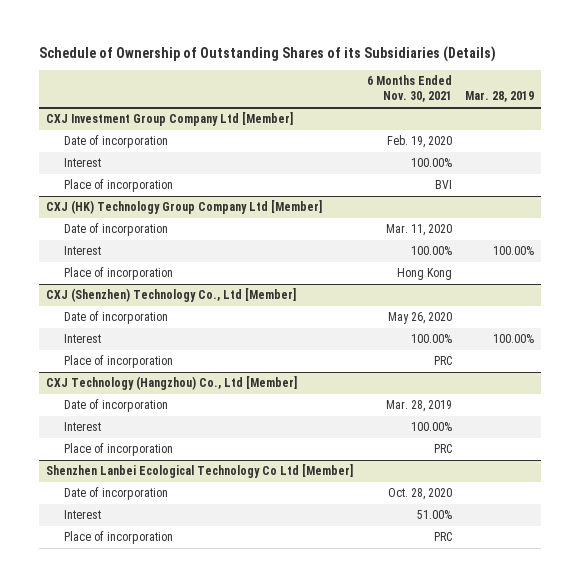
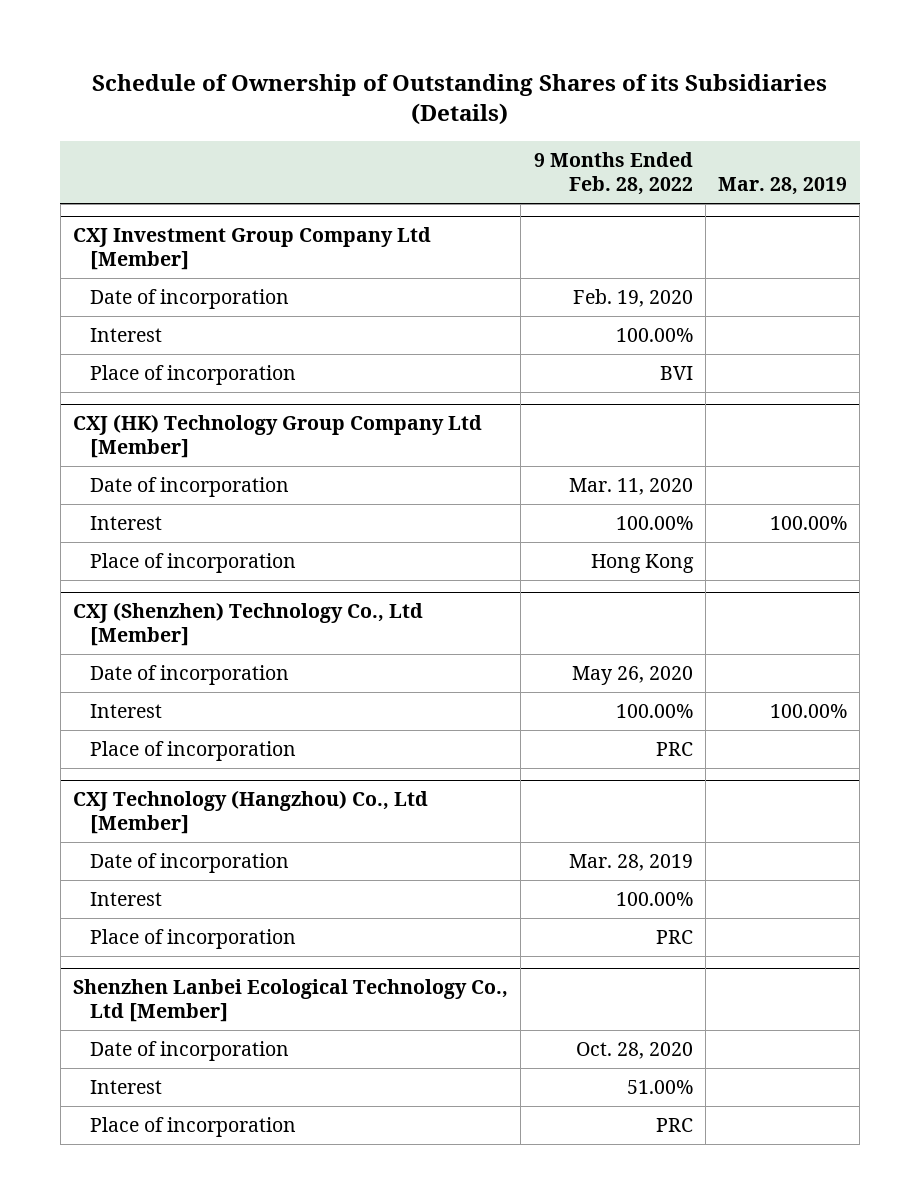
- | 6 Months Ended Nov. 30, 2021 | Mar. 28, 2019
+ | 9 Months Ended Feb. 28, 2022 | Mar. 28, 2019
- Shenzhen Lanbei Ecological Technology Co Ltd [Member]
+ Shenzhen Lanbei Ecological Technology Co., Ltd [Member]

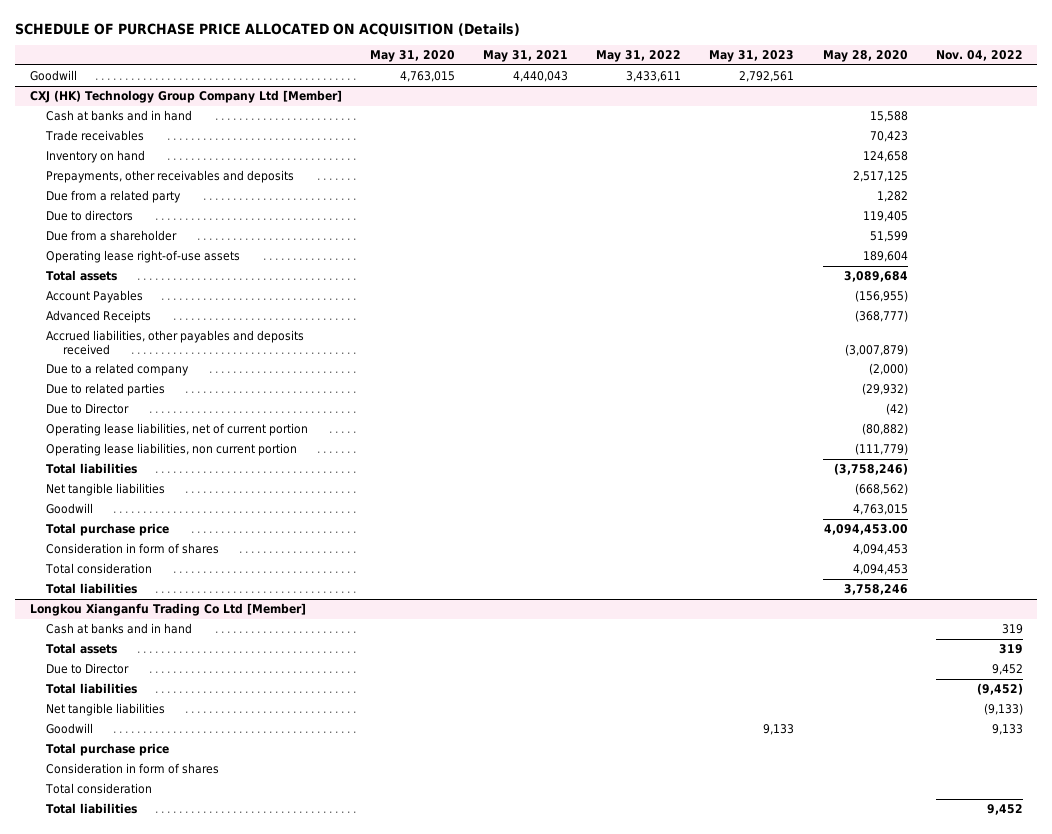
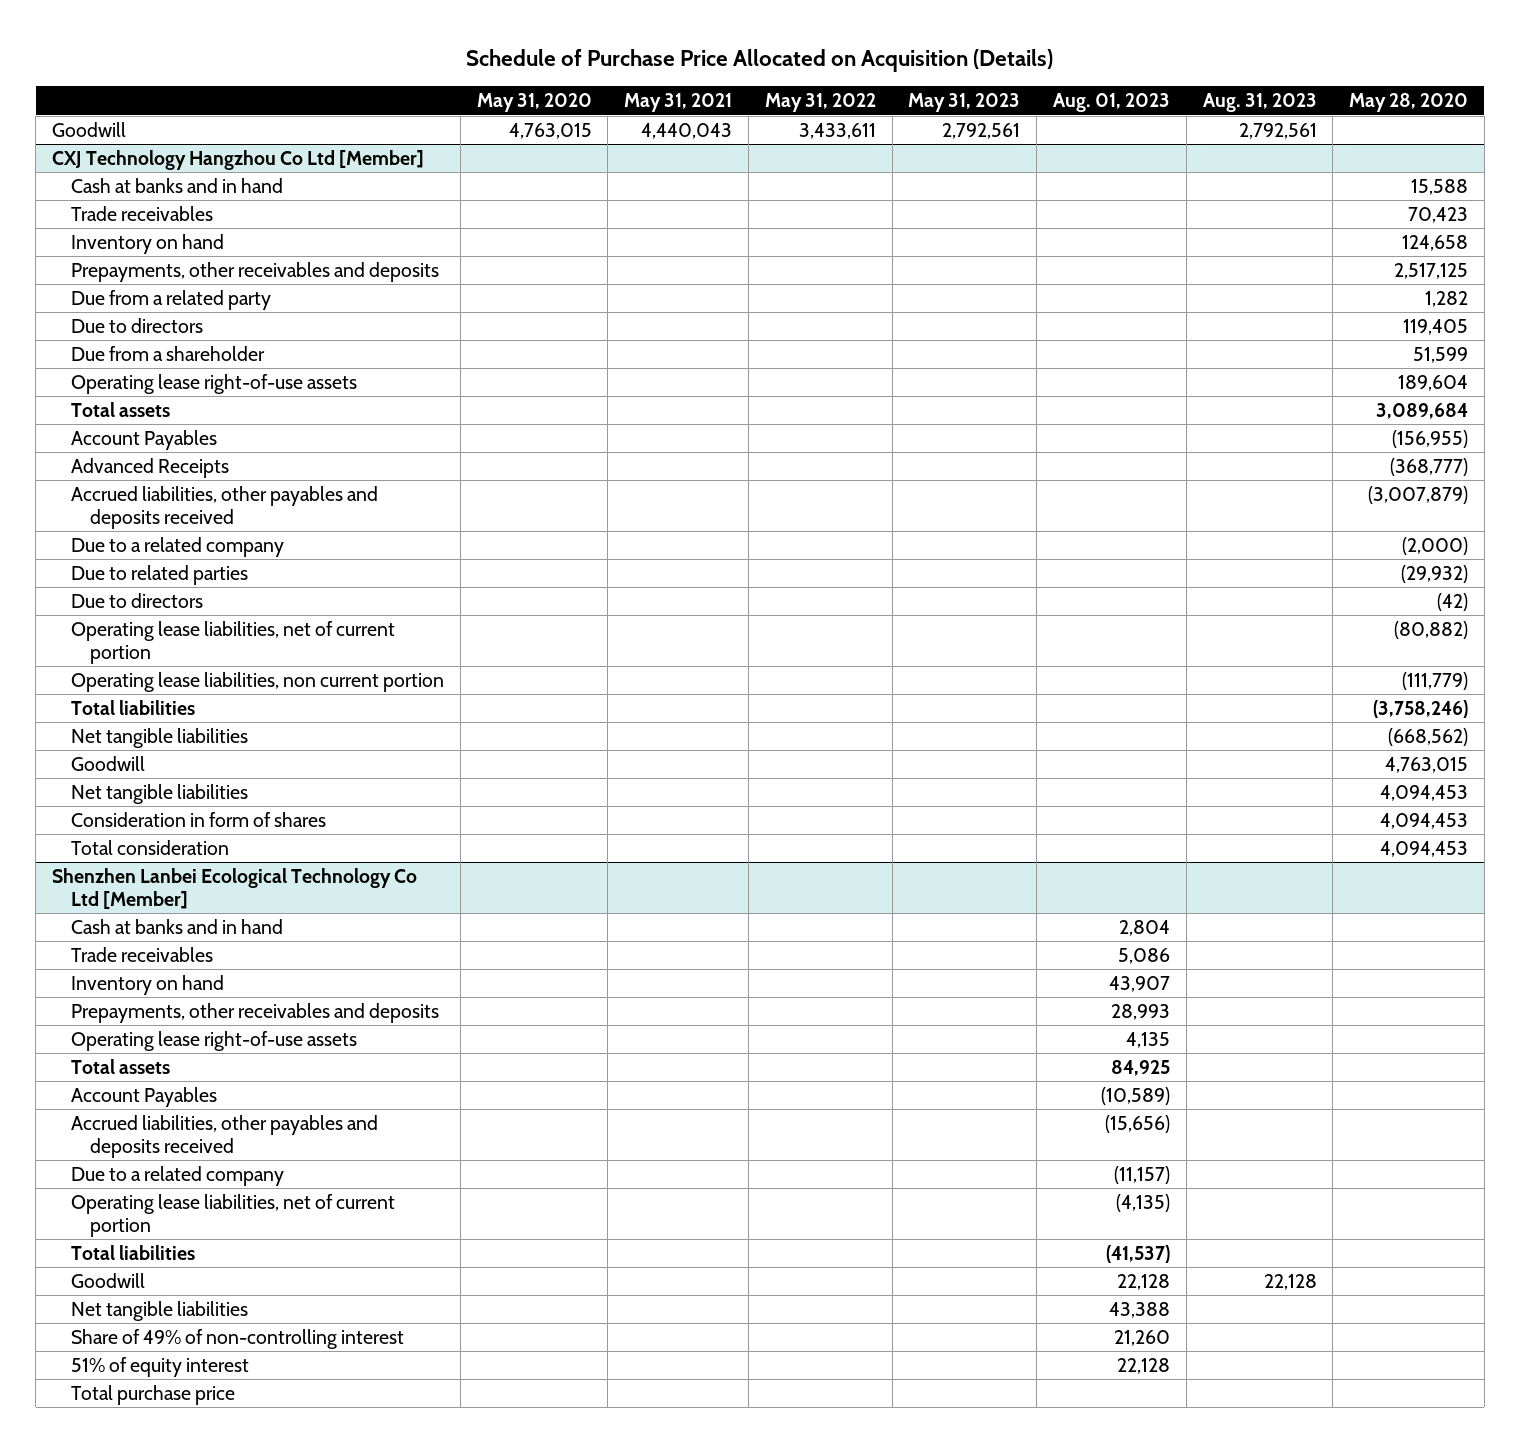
- SCHEDULE OF PURCHASE PRICE ALLOCATED ON ACQUISITION (Details)
+ Schedule of Purchase Price Allocated on Acquisition (Details)
- | May 31, 2020 | May 31, 2021 | May 31, 2022 | May 31, 2023 | May 28, 2020 | Nov. 04, 2022
+ | May 31, 2020 | May 31, 2021 | May 31, 2022 | May 31, 2023 | Aug. 01, 2023 | Aug. 31, 2023 | May 28, 2020
- CXJ (HK) Technology Group Company Ltd [Member]
+ CXJ Technology Hangzhou Co Ltd [Member]
- Due to Director | | | | | (42) |
+ Due to directors | | | | | | | (42)
- Total purchase price | | | | | 4,094,453.00 |
+ Net tangible liabilities | | | | | | | 4,094,453
- Total liabilities | | | | | 3,758,246 |
- Longkou Xianganfu Trading Co Ltd [Member]
- Cash at banks and in hand | | | | | | 319
- Total assets | | | | | | 319
- Due to Director | | | | | | 9,452
- Total liabilities | | | | | | (9,452)
- Net tangible liabilities | | | | | | (9,133)
- Goodwill | | | | 9,133 | | 9,133
- Total purchase price
- Consideration in form of shares
- Total consideration
- Total liabilities | | | | | | 9,452
+ Shenzhen Lanbei Ecological Technology Co Ltd [Member]
+ Cash at banks and in hand | | | | | 2,804 | |
+ Trade receivables | | | | | 5,086 | |
+ Inventory on hand | | | | | 43,907 | |
+ Prepayments, other receivables and deposits | | | | | 28,993 | |
+ Operating lease right-of-use assets | | | | | 4,135 | |
+ Total assets | | | | | 84,925 | |
+ Account Payables | | | | | (10,589) | |
+ Accrued liabilities, other payables and deposits received | | | | | (15,656) | |
+ Due to a related company | | | | | (11,157) | |
+ Operating lease liabilities, net of current portion | | | | | (4,135) | |
+ Total liabilities | | | | | (41,537) | |
+ Goodwill | | | | | 22,128 | 22,128 |
+ Net tangible liabilities | | | | | 43,388 | |
+ Share of 49% of non-controlling interest | | | | | 21,260 | |
+ 51% of equity interest | | | | | 22,128 | |
+ Total purchase price

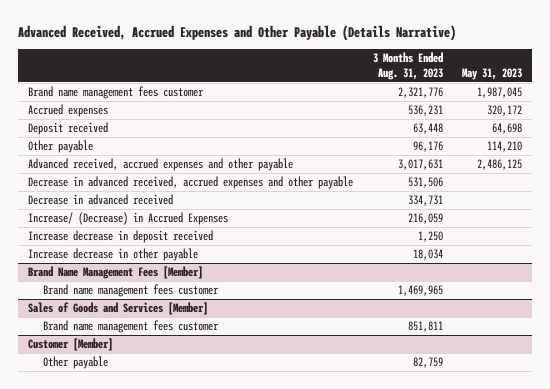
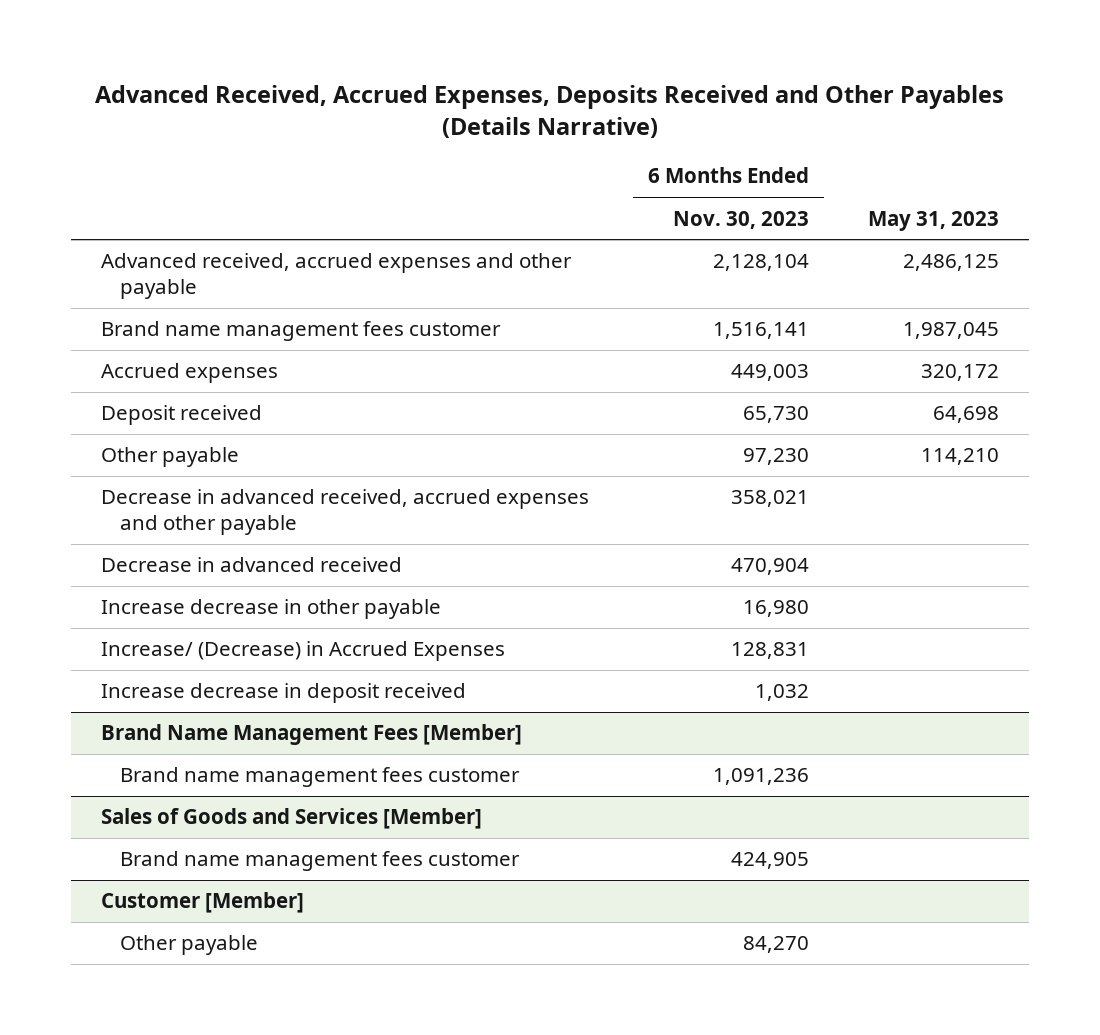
- Advanced Received, Accrued Expenses and Other Payable (Details Narrative)
+ Advanced Received, Accrued Expenses, Deposits Received and Other Payables (Details Narrative)
- | 3 Months Ended Aug. 31, 2023 | May 31, 2023
+ | 6 Months Ended Nov. 30, 2023 | May 31, 2023
moved up: Advanced received, accrued expenses and other payable | 2,128,104 | 2,486,125
moved up: Increase decrease in other payable | 16,980 |

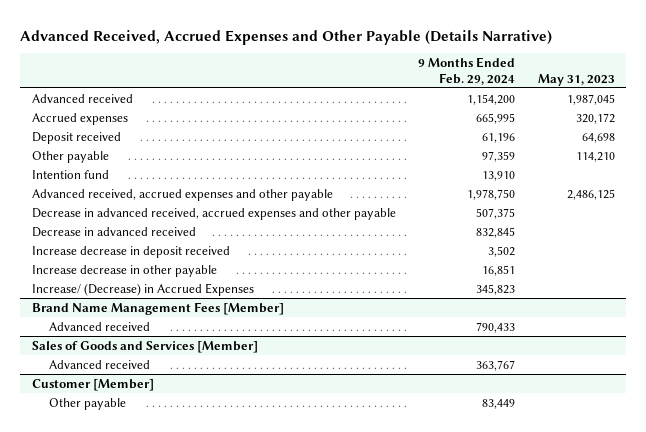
- Advanced Received, Accrued Expenses, Deposits Received and Other Payables (Details Narrative)
+ Advanced Received, Accrued Expenses and Other Payable (Details Narrative)
- | 6 Months Ended Nov. 30, 2023 | May 31, 2023
+ | 9 Months Ended Feb. 29, 2024 | May 31, 2023
- Brand name management fees customer | 1,516,141 | 1,987,045
+ Advanced received | 1,154,200 | 1,987,045
+ Intention fund | 13,910 |
moved down: Advanced received, accrued expenses and other payable | 1,978,750 | 2,486,125
moved up: Increase decrease in deposit received | 3,502 |
@ Brand Name Management Fees [Member]
- Brand name management fees customer | 1,091,236 |
+ Advanced received | 790,433 |
@ Sales of Goods and Services [Member]
- Brand name management fees customer | 424,905 |
+ Advanced received | 363,767 |

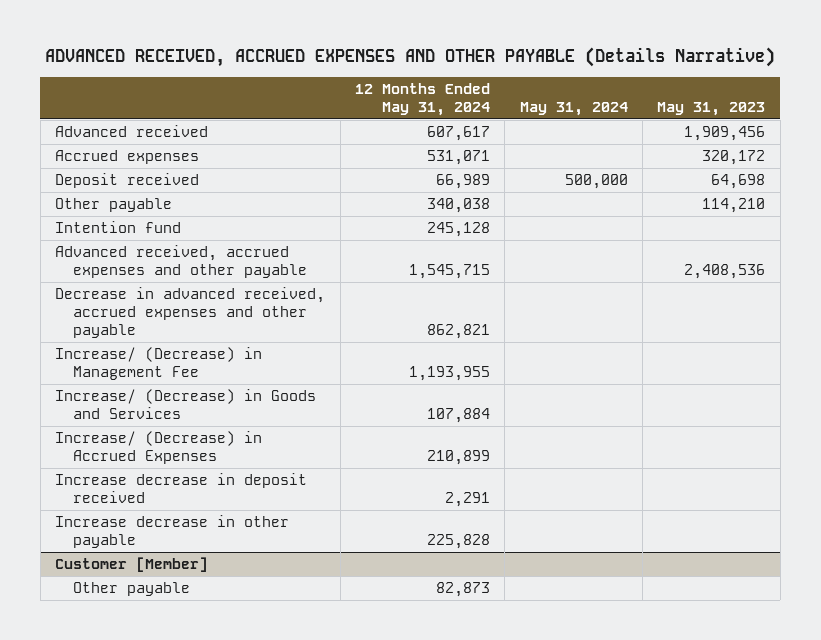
- Advanced Received, Accrued Expenses and Other Payable (Details Narrative)
+ ADVANCED RECEIVED, ACCRUED EXPENSES AND OTHER PAYABLE (Details Narrative)
- | 9 Months Ended Feb. 29, 2024 | May 31, 2023
+ | 12 Months Ended May 31, 2024 | May 31, 2024 | May 31, 2023
- Advanced received | 1,154,200 | 1,987,045
+ Advanced received | 607,617 | | 1,909,456
- Advanced received, accrued expenses and other payable | 1,978,750 | 2,486,125
+ Advanced received, accrued expenses and other payable | 1,545,715 | | 2,408,536
- Decrease in advanced received | 832,845 |
+ Increase/ (Decrease) in Management Fee | 1,193,955 | |
+ Increase/ (Decrease) in Goods and Services | 107,884 | |
moved up: Increase/ (Decrease) in Accrued Expenses | 210,899 | |
- Brand Name Management Fees [Member]
- Advanced received | 790,433 |
- Sales of Goods and Services [Member]
- Advanced received | 363,767 |

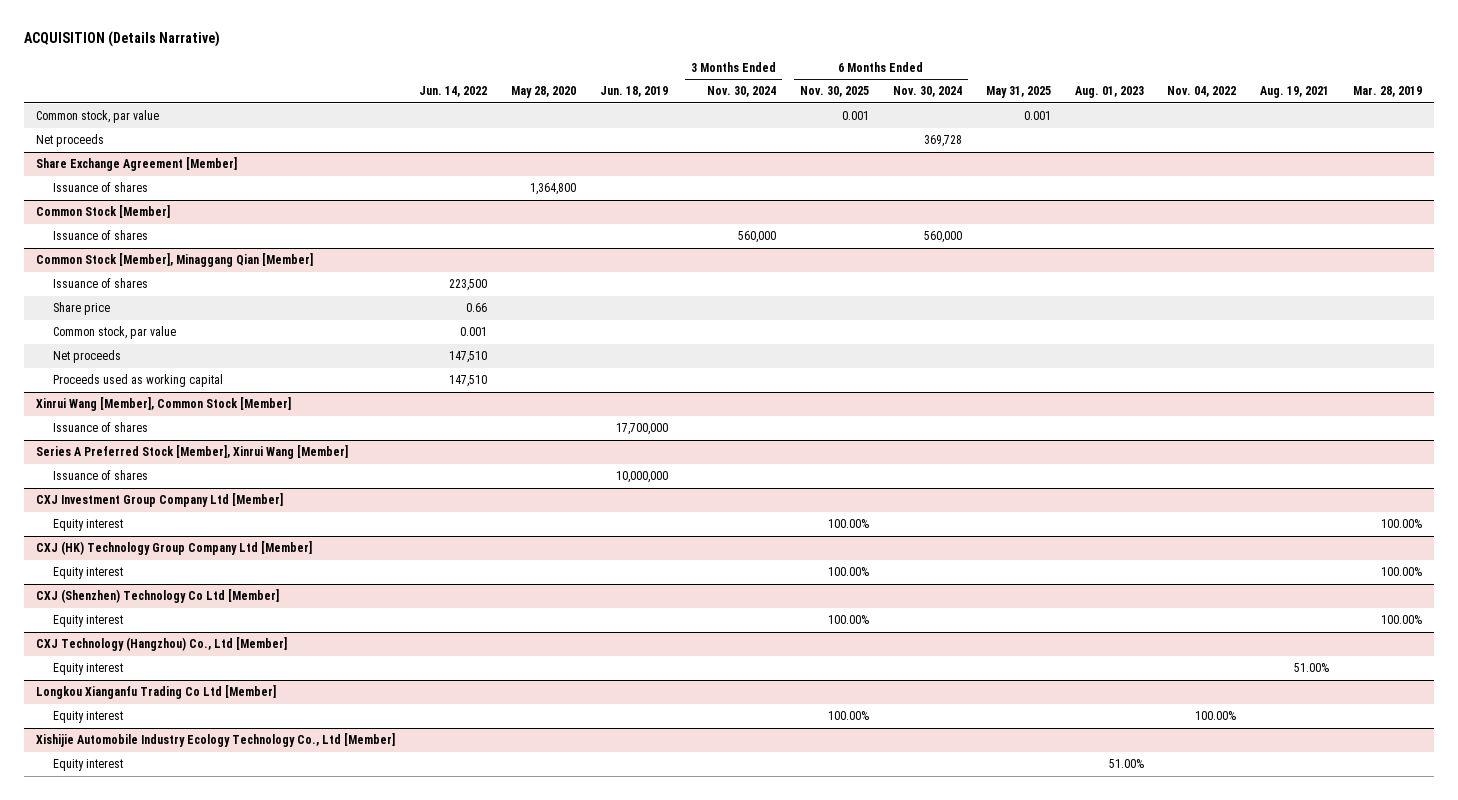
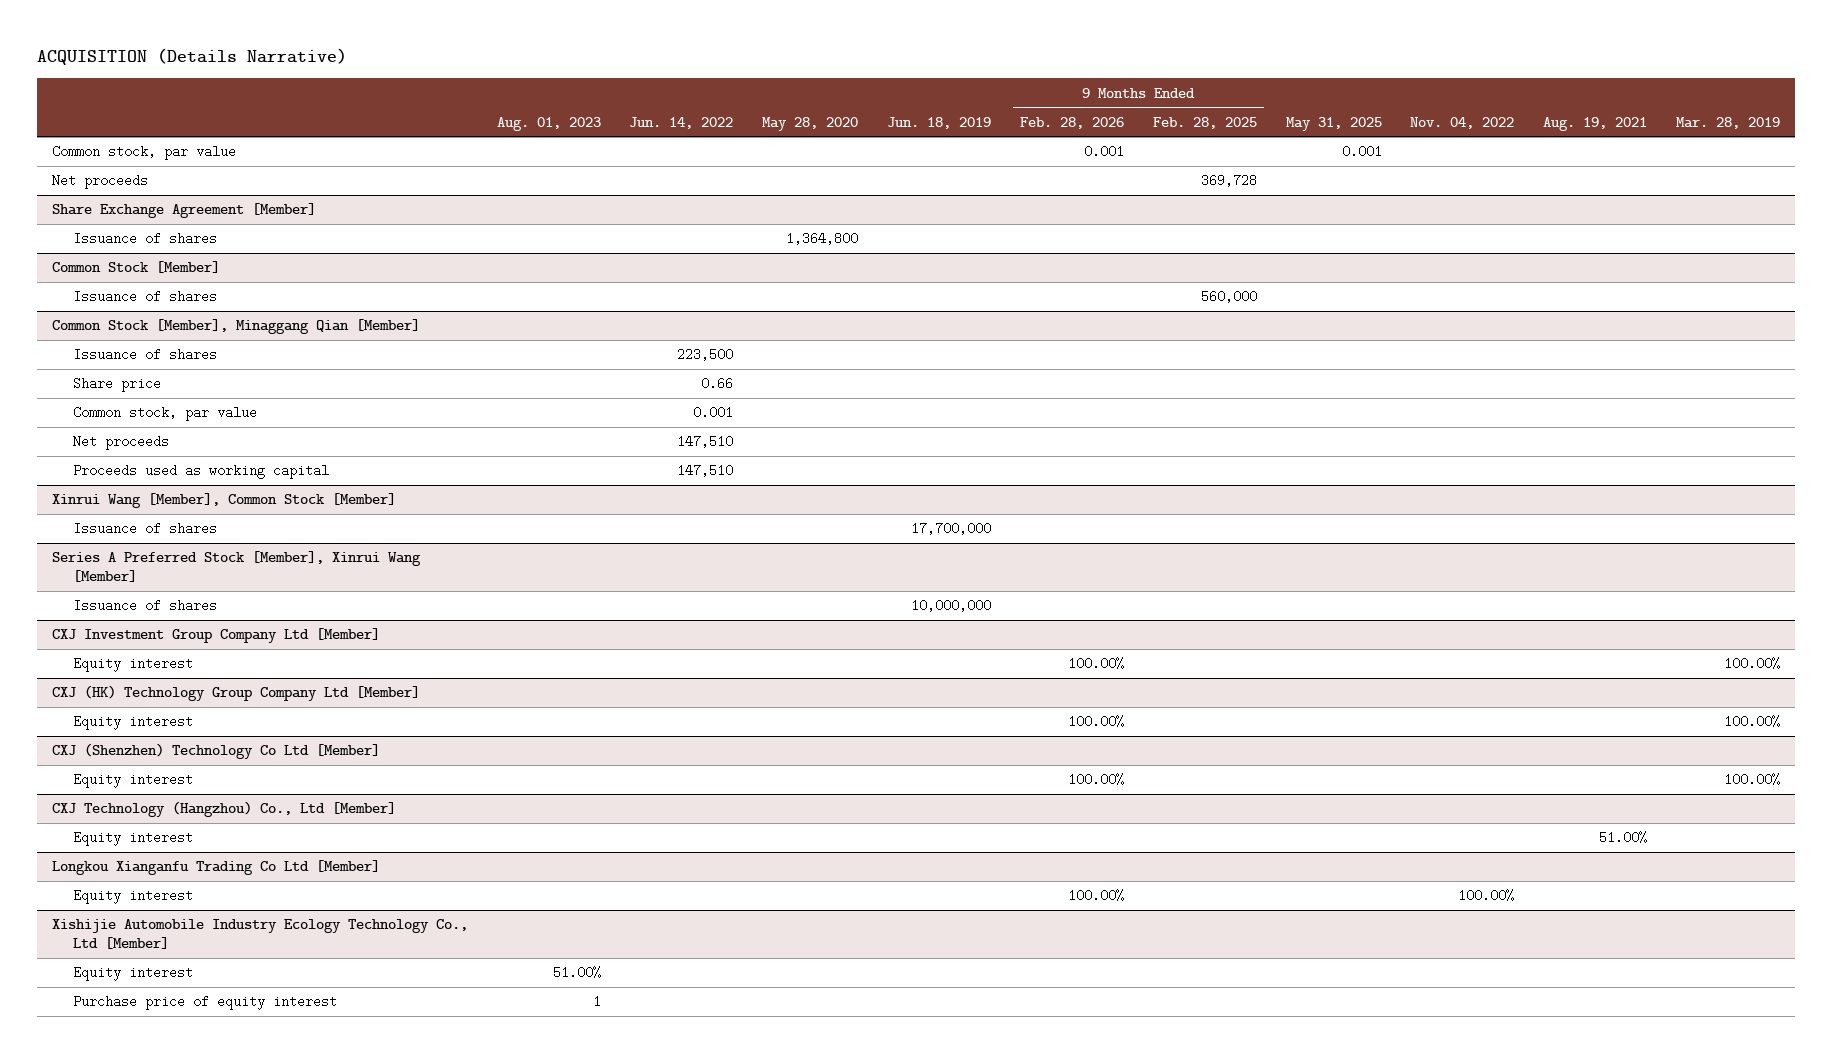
- | Jun. 14, 2022 | May 28, 2020 | Jun. 18, 2019 | 3 Months Ended Nov. 30, 2024 | 6 Months Ended Nov. 30, 2025 | 6 Months Ended Nov. 30, 2024 | May 31, 2025 | Aug. 01, 2023 | Nov. 04, 2022 | Aug. 19, 2021 | Mar. 28, 2019
+ | Aug. 01, 2023 | Jun. 14, 2022 | May 28, 2020 | Jun. 18, 2019 | 9 Months Ended Feb. 28, 2026 | 9 Months Ended Feb. 28, 2025 | May 31, 2025 | Nov. 04, 2022 | Aug. 19, 2021 | Mar. 28, 2019
@ Xishijie Automobile Industry Ecology Technology Co., Ltd [Member]
+ Purchase price of equity interest | 1 | | | | | | | | |

